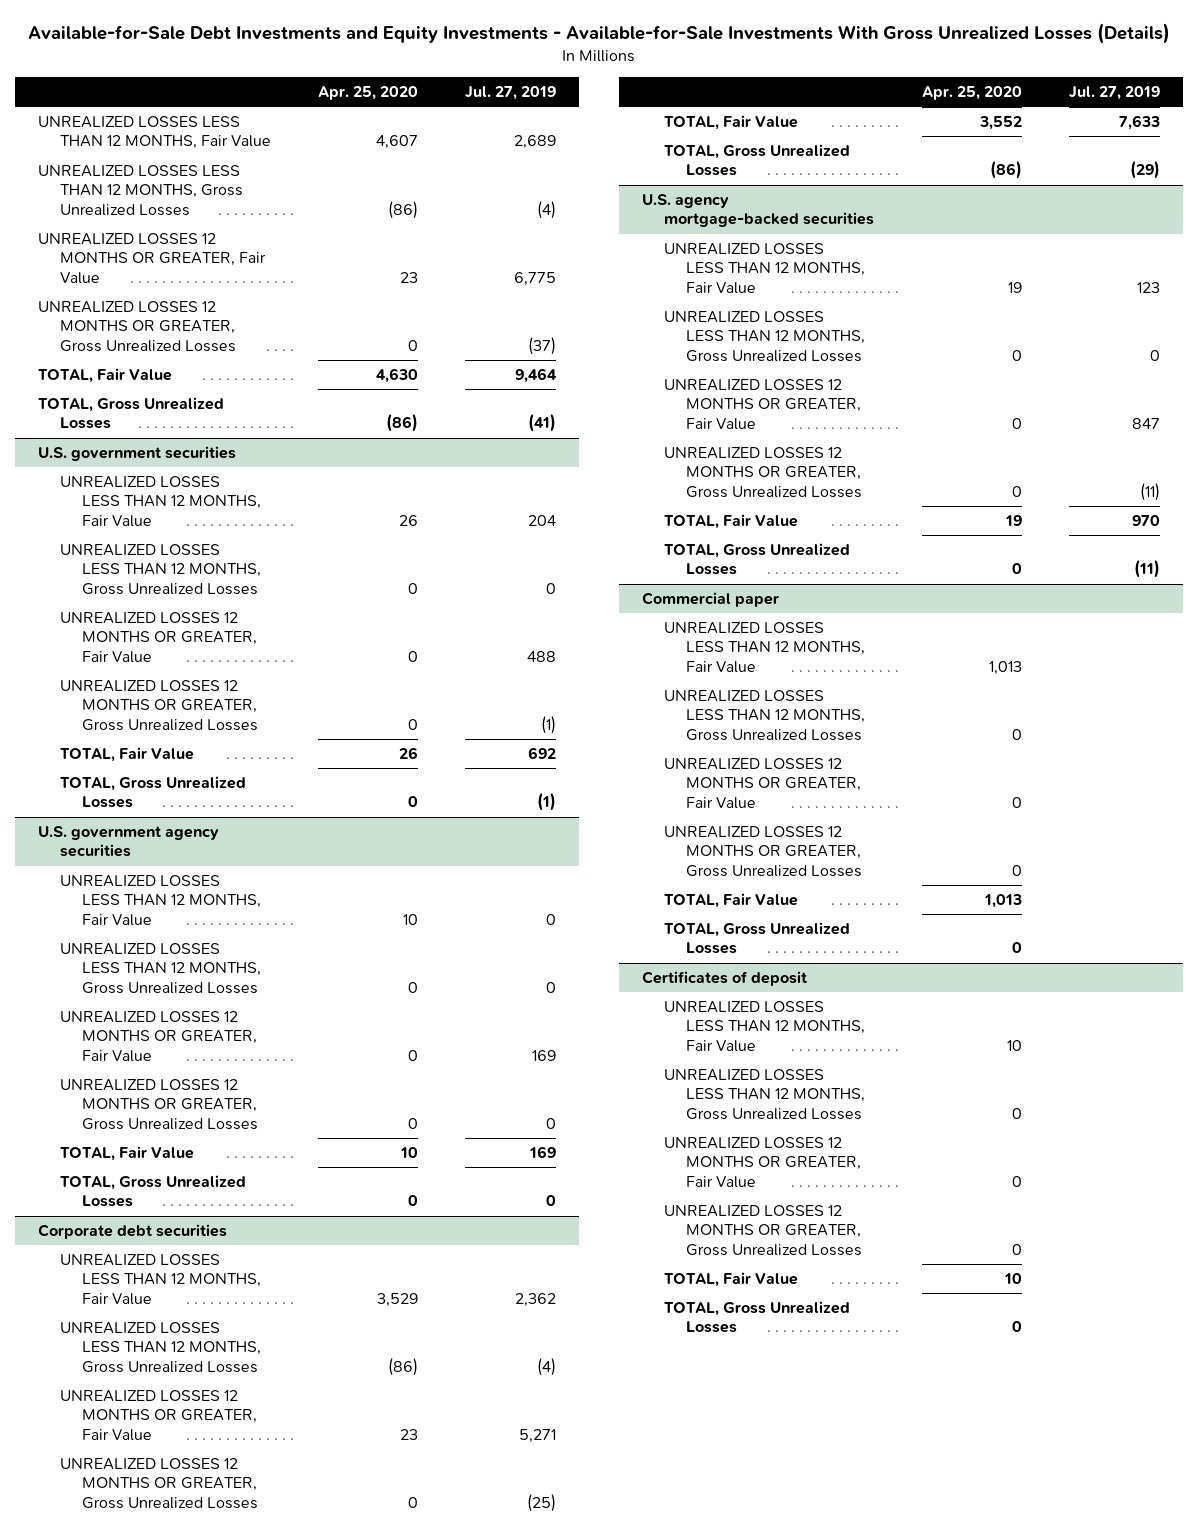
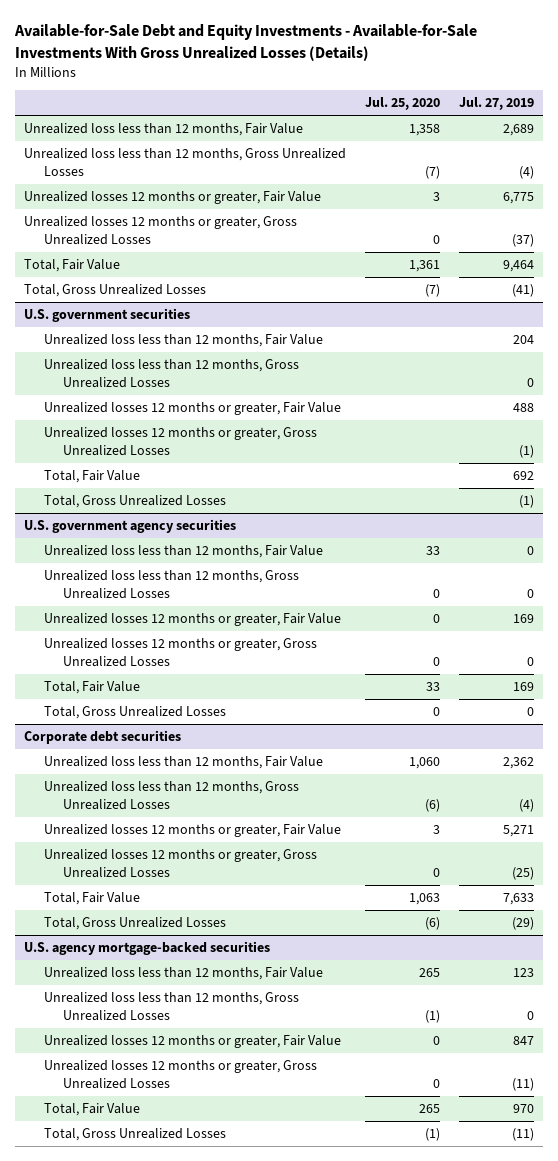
- Available-for-Sale Debt Investments and Equity Investments - Available-for-Sale Investments With Gross Unrealized Losses (Details)
+ Available-for-Sale Debt and Equity Investments - Available-for-Sale Investments With Gross Unrealized Losses (Details)
- | Apr. 25, 2020 | Jul. 27, 2019
+ | Jul. 25, 2020 | Jul. 27, 2019
- UNREALIZED LOSSES LESS THAN 12 MONTHS, Fair Value | 4,607 | 2,689
- UNREALIZED LOSSES LESS THAN 12 MONTHS, Gross Unrealized Losses | (86) | (4)
- UNREALIZED LOSSES 12 MONTHS OR GREATER, Fair Value | 23 | 6,775
- UNREALIZED LOSSES 12 MONTHS OR GREATER, Gross Unrealized Losses | 0 | (37)
- TOTAL, Fair Value | 4,630 | 9,464
- TOTAL, Gross Unrealized Losses | (86) | (41)
+ Unrealized loss less than 12 months, Fair Value | 1,358 | 2,689
+ Unrealized loss less than 12 months, Gross Unrealized Losses | (7) | (4)
+ Unrealized losses 12 months or greater, Fair Value | 3 | 6,775
+ Unrealized losses 12 months or greater, Gross Unrealized Losses | 0 | (37)
+ Total, Fair Value | 1,361 | 9,464
+ Total, Gross Unrealized Losses | (7) | (41)
@ U.S. government securities
- UNREALIZED LOSSES LESS THAN 12 MONTHS, Fair Value | 26 | 204
- UNREALIZED LOSSES LESS THAN 12 MONTHS, Gross Unrealized Losses | 0 | 0
- UNREALIZED LOSSES 12 MONTHS OR GREATER, Fair Value | 0 | 488
- UNREALIZED LOSSES 12 MONTHS OR GREATER, Gross Unrealized Losses | 0 | (1)
- TOTAL, Fair Value | 26 | 692
- TOTAL, Gross Unrealized Losses | 0 | (1)
+ Unrealized loss less than 12 months, Fair Value | | 204
+ Unrealized loss less than 12 months, Gross Unrealized Losses | | 0
+ Unrealized losses 12 months or greater, Fair Value | | 488
+ Unrealized losses 12 months or greater, Gross Unrealized Losses | | (1)
+ Total, Fair Value | | 692
+ Total, Gross Unrealized Losses | | (1)
@ U.S. government agency securities
- UNREALIZED LOSSES LESS THAN 12 MONTHS, Fair Value | 10 | 0
- UNREALIZED LOSSES LESS THAN 12 MONTHS, Gross Unrealized Losses | 0 | 0
- UNREALIZED LOSSES 12 MONTHS OR GREATER, Fair Value | 0 | 169
- UNREALIZED LOSSES 12 MONTHS OR GREATER, Gross Unrealized Losses | 0 | 0
- TOTAL, Fair Value | 10 | 169
- TOTAL, Gross Unrealized Losses | 0 | 0
+ Unrealized loss less than 12 months, Fair Value | 33 | 0
+ Unrealized loss less than 12 months, Gross Unrealized Losses | 0 | 0
+ Unrealized losses 12 months or greater, Fair Value | 0 | 169
+ Unrealized losses 12 months or greater, Gross Unrealized Losses | 0 | 0
+ Total, Fair Value | 33 | 169
+ Total, Gross Unrealized Losses | 0 | 0
@ Corporate debt securities
- UNREALIZED LOSSES LESS THAN 12 MONTHS, Fair Value | 3,529 | 2,362
- UNREALIZED LOSSES LESS THAN 12 MONTHS, Gross Unrealized Losses | (86) | (4)
- UNREALIZED LOSSES 12 MONTHS OR GREATER, Fair Value | 23 | 5,271
- UNREALIZED LOSSES 12 MONTHS OR GREATER, Gross Unrealized Losses | 0 | (25)
- TOTAL, Fair Value | 3,552 | 7,633
- TOTAL, Gross Unrealized Losses | (86) | (29)
+ Unrealized loss less than 12 months, Fair Value | 1,060 | 2,362
+ Unrealized loss less than 12 months, Gross Unrealized Losses | (6) | (4)
+ Unrealized losses 12 months or greater, Fair Value | 3 | 5,271
+ Unrealized losses 12 months or greater, Gross Unrealized Losses | 0 | (25)
+ Total, Fair Value | 1,063 | 7,633
+ Total, Gross Unrealized Losses | (6) | (29)
@ U.S. agency mortgage-backed securities
- UNREALIZED LOSSES LESS THAN 12 MONTHS, Fair Value | 19 | 123
- UNREALIZED LOSSES LESS THAN 12 MONTHS, Gross Unrealized Losses | 0 | 0
- UNREALIZED LOSSES 12 MONTHS OR GREATER, Fair Value | 0 | 847
- UNREALIZED LOSSES 12 MONTHS OR GREATER, Gross Unrealized Losses | 0 | (11)
- TOTAL, Fair Value | 19 | 970
- TOTAL, Gross Unrealized Losses | 0 | (11)
- Commercial paper
- UNREALIZED LOSSES LESS THAN 12 MONTHS, Fair Value | 1,013 |
- UNREALIZED LOSSES LESS THAN 12 MONTHS, Gross Unrealized Losses | 0 |
- UNREALIZED LOSSES 12 MONTHS OR GREATER, Fair Value | 0 |
- UNREALIZED LOSSES 12 MONTHS OR GREATER, Gross Unrealized Losses | 0 |
- TOTAL, Fair Value | 1,013 |
- TOTAL, Gross Unrealized Losses | 0 |
- Certificates of deposit
- UNREALIZED LOSSES LESS THAN 12 MONTHS, Fair Value | 10 |
- UNREALIZED LOSSES LESS THAN 12 MONTHS, Gross Unrealized Losses | 0 |
- UNREALIZED LOSSES 12 MONTHS OR GREATER, Fair Value | 0 |
- UNREALIZED LOSSES 12 MONTHS OR GREATER, Gross Unrealized Losses | 0 |
- TOTAL, Fair Value | 10 |
- TOTAL, Gross Unrealized Losses | 0 |
@ U.S. agency mortgage-backed securities
+ Unrealized loss less than 12 months, Fair Value | 265 | 123
+ Unrealized loss less than 12 months, Gross Unrealized Losses | (1) | 0
+ Unrealized losses 12 months or greater, Fair Value | 0 | 847
+ Unrealized losses 12 months or greater, Gross Unrealized Losses | 0 | (11)
+ Total, Fair Value | 265 | 970
+ Total, Gross Unrealized Losses | (1) | (11)

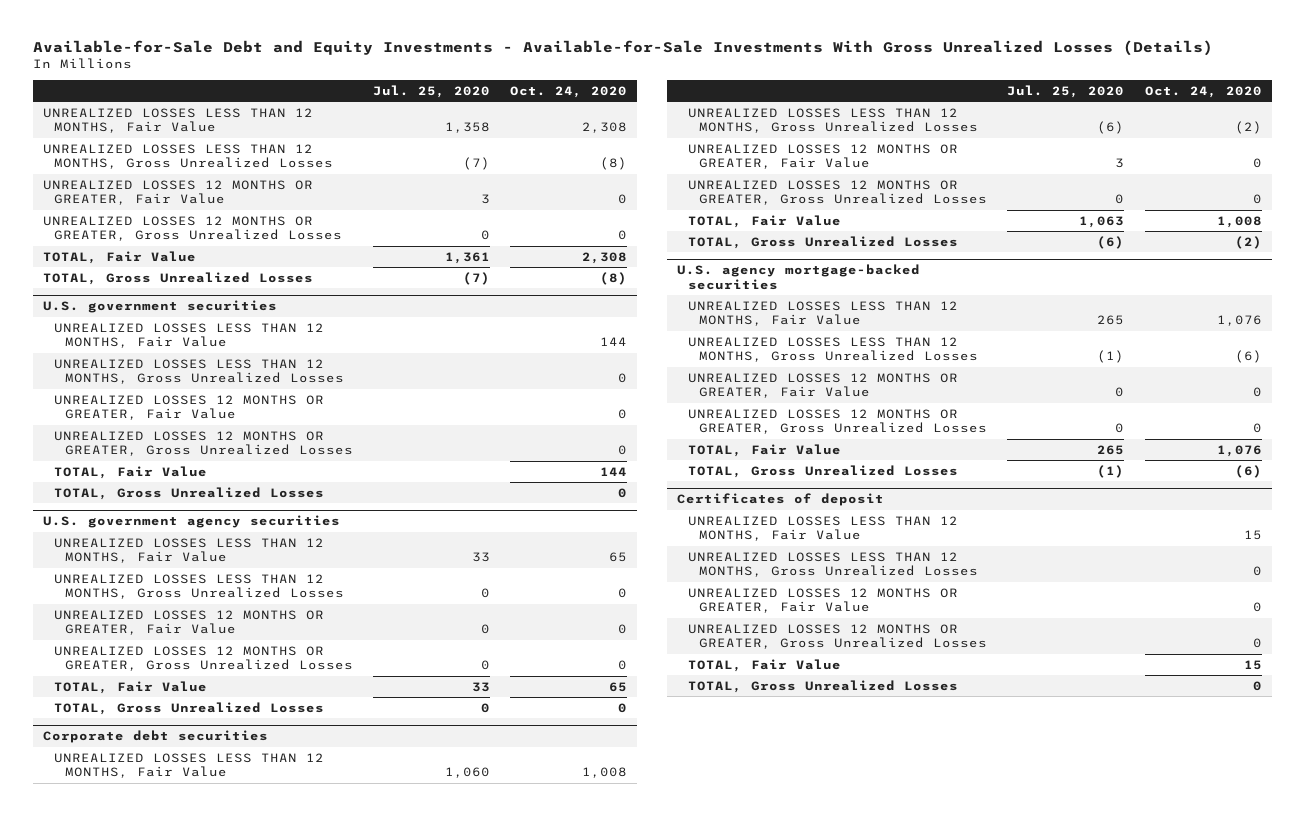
- | Jul. 25, 2020 | Jul. 27, 2019
+ | Jul. 25, 2020 | Oct. 24, 2020
- Unrealized loss less than 12 months, Fair Value | 1,358 | 2,689
- Unrealized loss less than 12 months, Gross Unrealized Losses | (7) | (4)
- Unrealized losses 12 months or greater, Fair Value | 3 | 6,775
- Unrealized losses 12 months or greater, Gross Unrealized Losses | 0 | (37)
- Total, Fair Value | 1,361 | 9,464
- Total, Gross Unrealized Losses | (7) | (41)
+ UNREALIZED LOSSES LESS THAN 12 MONTHS, Fair Value | 1,358 | 2,308
+ UNREALIZED LOSSES LESS THAN 12 MONTHS, Gross Unrealized Losses | (7) | (8)
+ UNREALIZED LOSSES 12 MONTHS OR GREATER, Fair Value | 3 | 0
+ UNREALIZED LOSSES 12 MONTHS OR GREATER, Gross Unrealized Losses | 0 | 0
+ TOTAL, Fair Value | 1,361 | 2,308
+ TOTAL, Gross Unrealized Losses | (7) | (8)
@ U.S. government securities
- Unrealized loss less than 12 months, Fair Value | | 204
- Unrealized loss less than 12 months, Gross Unrealized Losses | | 0
- Unrealized losses 12 months or greater, Fair Value | | 488
- Unrealized losses 12 months or greater, Gross Unrealized Losses | | (1)
- Total, Fair Value | | 692
- Total, Gross Unrealized Losses | | (1)
+ UNREALIZED LOSSES LESS THAN 12 MONTHS, Fair Value | | 144
+ UNREALIZED LOSSES LESS THAN 12 MONTHS, Gross Unrealized Losses | | 0
+ UNREALIZED LOSSES 12 MONTHS OR GREATER, Fair Value | | 0
+ UNREALIZED LOSSES 12 MONTHS OR GREATER, Gross Unrealized Losses | | 0
+ TOTAL, Fair Value | | 144
+ TOTAL, Gross Unrealized Losses | | 0
@ U.S. government agency securities
- Unrealized loss less than 12 months, Fair Value | 33 | 0
- Unrealized loss less than 12 months, Gross Unrealized Losses | 0 | 0
- Unrealized losses 12 months or greater, Fair Value | 0 | 169
- Unrealized losses 12 months or greater, Gross Unrealized Losses | 0 | 0
- Total, Fair Value | 33 | 169
- Total, Gross Unrealized Losses | 0 | 0
+ UNREALIZED LOSSES LESS THAN 12 MONTHS, Fair Value | 33 | 65
+ UNREALIZED LOSSES LESS THAN 12 MONTHS, Gross Unrealized Losses | 0 | 0
+ UNREALIZED LOSSES 12 MONTHS OR GREATER, Fair Value | 0 | 0
+ UNREALIZED LOSSES 12 MONTHS OR GREATER, Gross Unrealized Losses | 0 | 0
+ TOTAL, Fair Value | 33 | 65
+ TOTAL, Gross Unrealized Losses | 0 | 0
@ Corporate debt securities
- Unrealized loss less than 12 months, Fair Value | 1,060 | 2,362
- Unrealized loss less than 12 months, Gross Unrealized Losses | (6) | (4)
- Unrealized losses 12 months or greater, Fair Value | 3 | 5,271
- Unrealized losses 12 months or greater, Gross Unrealized Losses | 0 | (25)
- Total, Fair Value | 1,063 | 7,633
- Total, Gross Unrealized Losses | (6) | (29)
+ UNREALIZED LOSSES LESS THAN 12 MONTHS, Fair Value | 1,060 | 1,008
+ UNREALIZED LOSSES LESS THAN 12 MONTHS, Gross Unrealized Losses | (6) | (2)
+ UNREALIZED LOSSES 12 MONTHS OR GREATER, Fair Value | 3 | 0
+ UNREALIZED LOSSES 12 MONTHS OR GREATER, Gross Unrealized Losses | 0 | 0
+ TOTAL, Fair Value | 1,063 | 1,008
+ TOTAL, Gross Unrealized Losses | (6) | (2)
@ U.S. agency mortgage-backed securities
- Unrealized loss less than 12 months, Fair Value | 265 | 123
- Unrealized loss less than 12 months, Gross Unrealized Losses | (1) | 0
- Unrealized losses 12 months or greater, Fair Value | 0 | 847
- Unrealized losses 12 months or greater, Gross Unrealized Losses | 0 | (11)
- Total, Fair Value | 265 | 970
- Total, Gross Unrealized Losses | (1) | (11)
+ UNREALIZED LOSSES LESS THAN 12 MONTHS, Fair Value | 265 | 1,076
+ UNREALIZED LOSSES LESS THAN 12 MONTHS, Gross Unrealized Losses | (1) | (6)
+ UNREALIZED LOSSES 12 MONTHS OR GREATER, Fair Value | 0 | 0
+ UNREALIZED LOSSES 12 MONTHS OR GREATER, Gross Unrealized Losses | 0 | 0
+ TOTAL, Fair Value | 265 | 1,076
+ TOTAL, Gross Unrealized Losses | (1) | (6)
+ Certificates of deposit
+ UNREALIZED LOSSES LESS THAN 12 MONTHS, Fair Value | | 15
+ UNREALIZED LOSSES LESS THAN 12 MONTHS, Gross Unrealized Losses | | 0
+ UNREALIZED LOSSES 12 MONTHS OR GREATER, Fair Value | | 0
+ UNREALIZED LOSSES 12 MONTHS OR GREATER, Gross Unrealized Losses | | 0
+ TOTAL, Fair Value | | 15
+ TOTAL, Gross Unrealized Losses | | 0

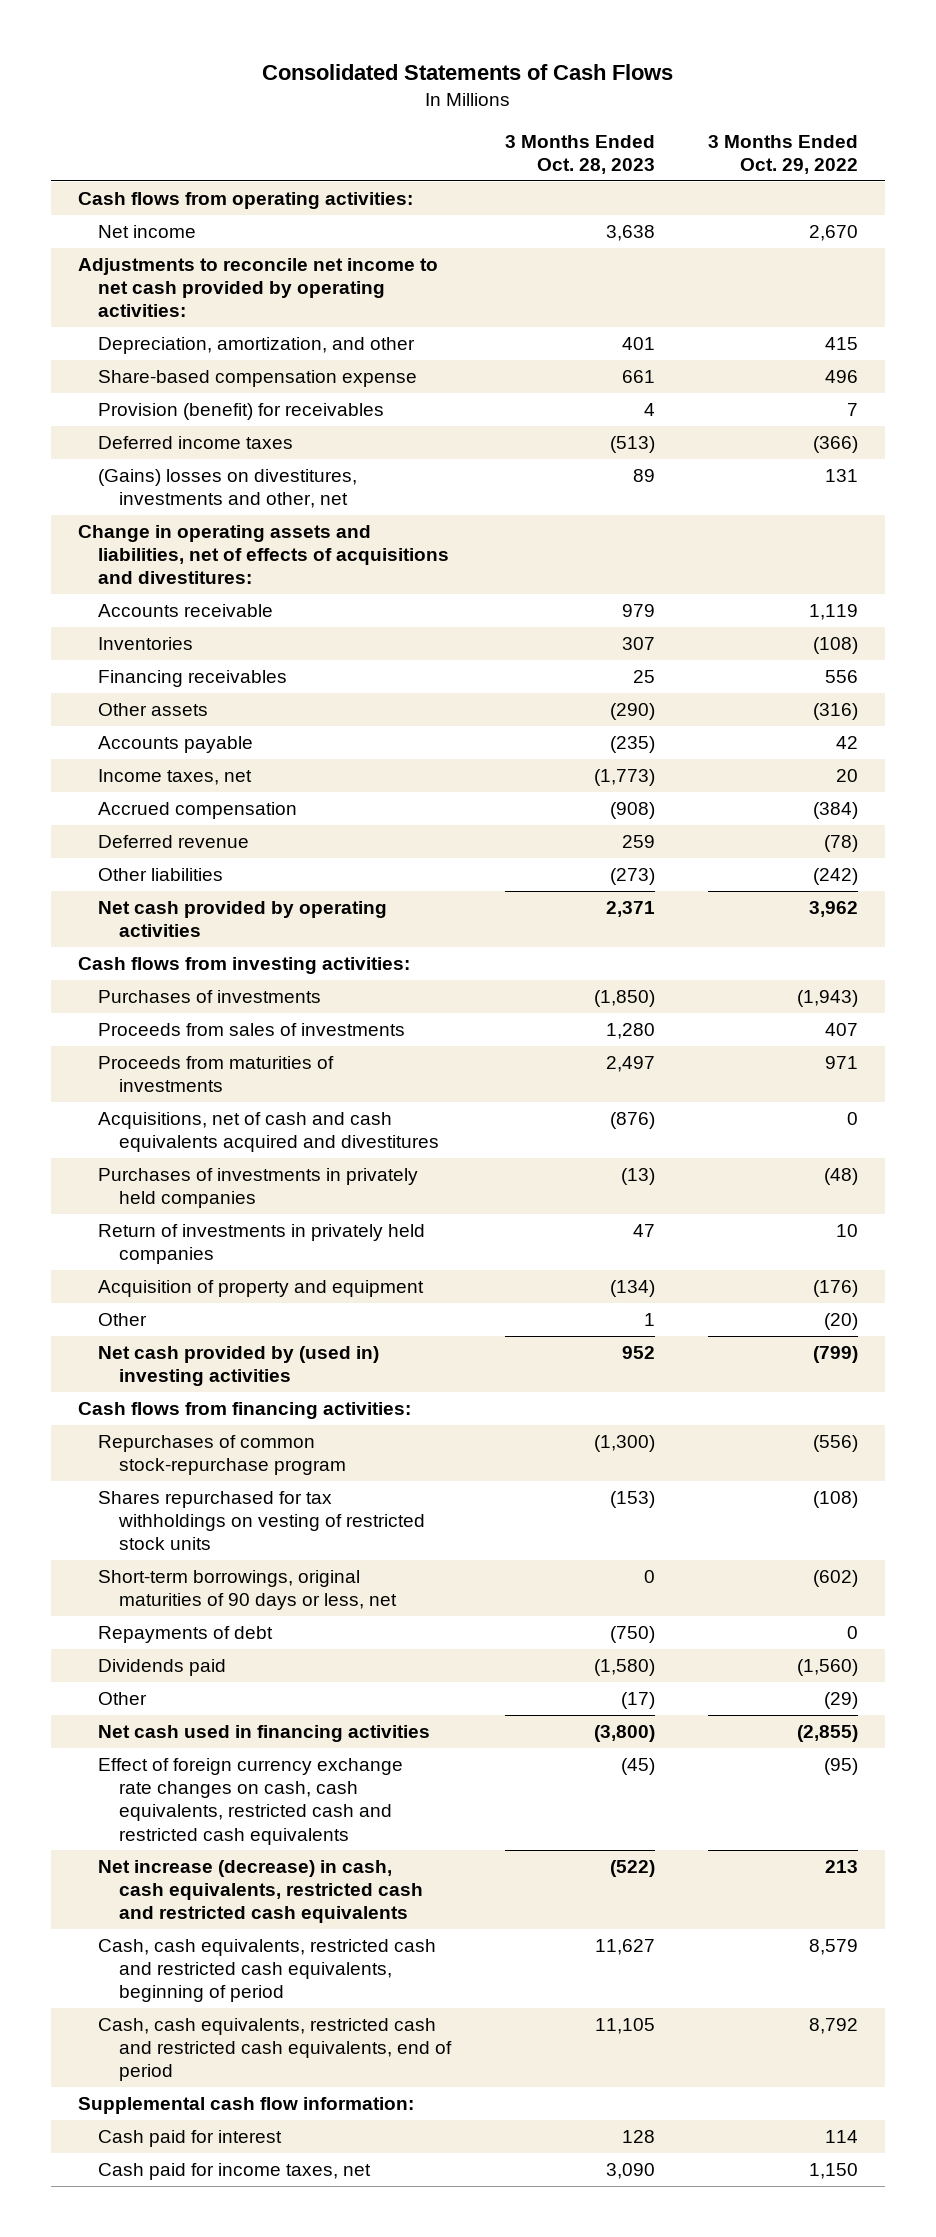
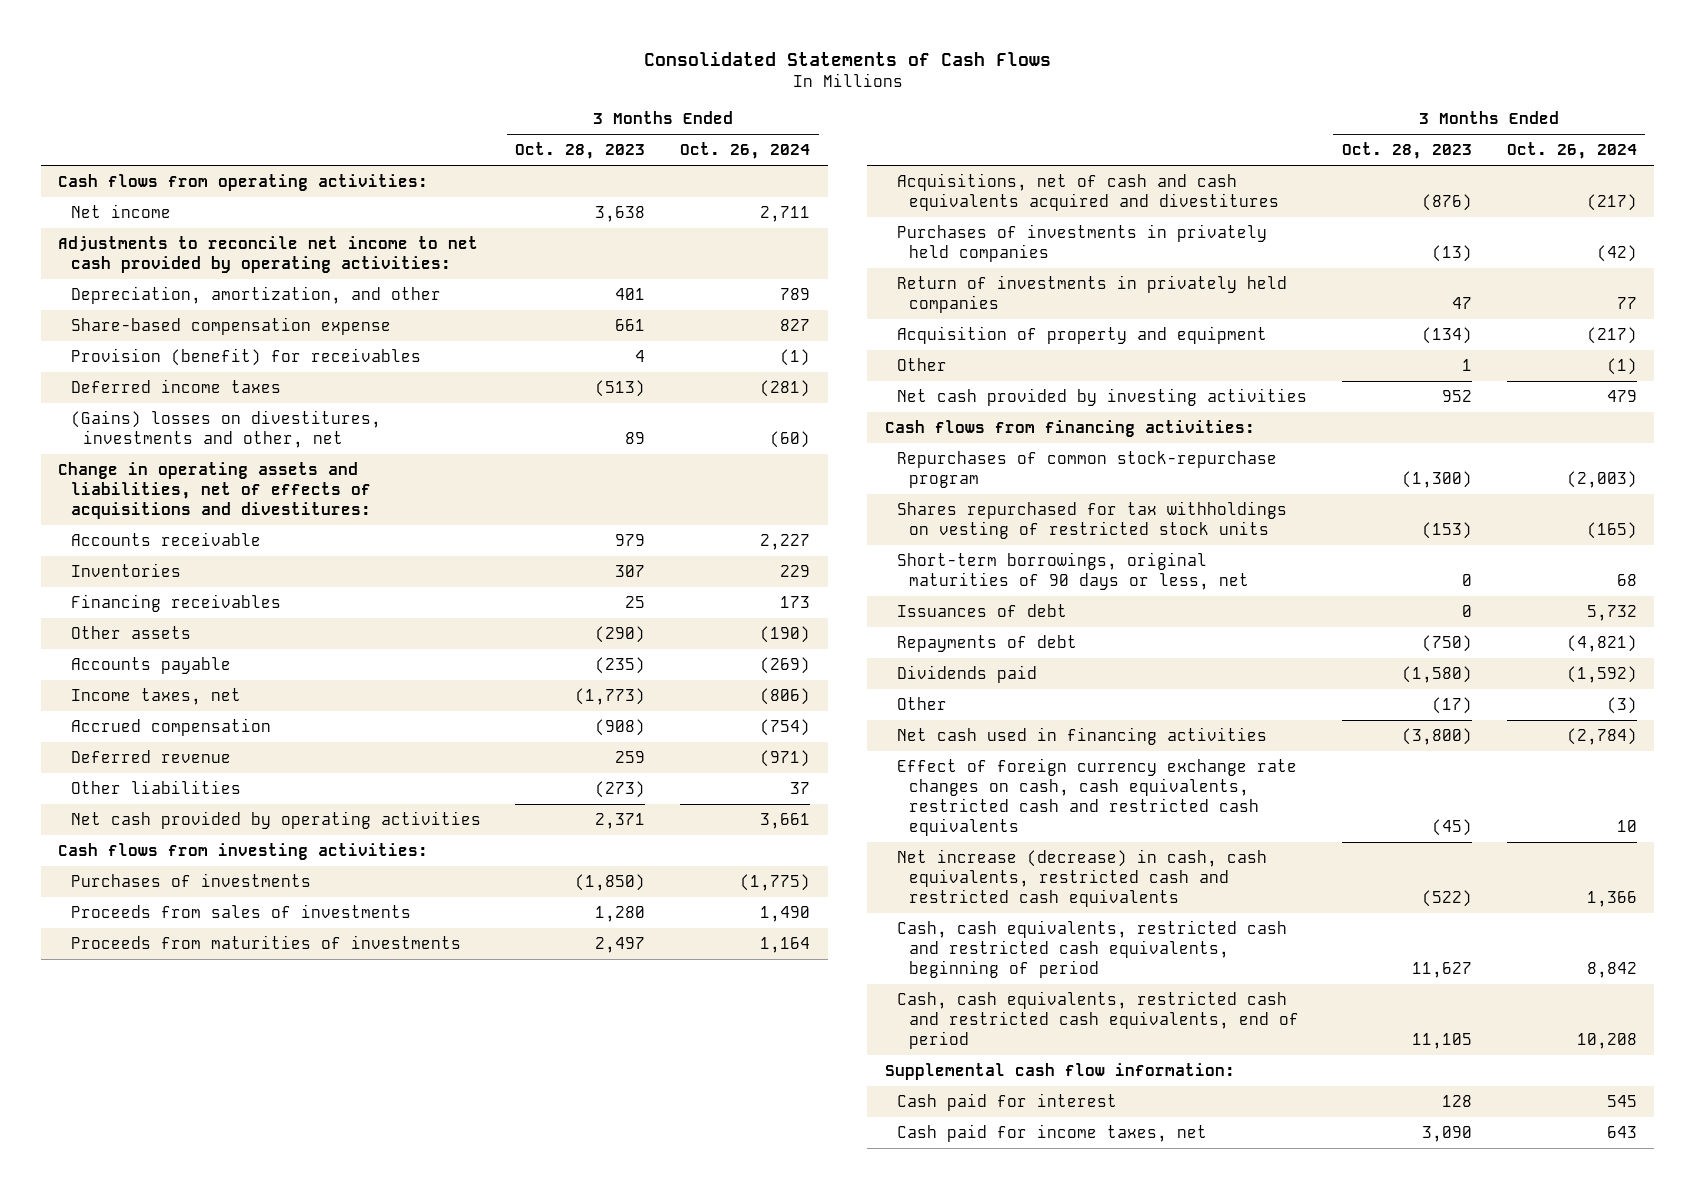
- | 3 Months Ended Oct. 28, 2023 | 3 Months Ended Oct. 29, 2022
+ | 3 Months Ended Oct. 28, 2023 | 3 Months Ended Oct. 26, 2024
- Net cash provided by (used in) investing activities | 952 | (799)
+ Net cash provided by investing activities | 952 | 479
+ Issuances of debt | 0 | 5,732

